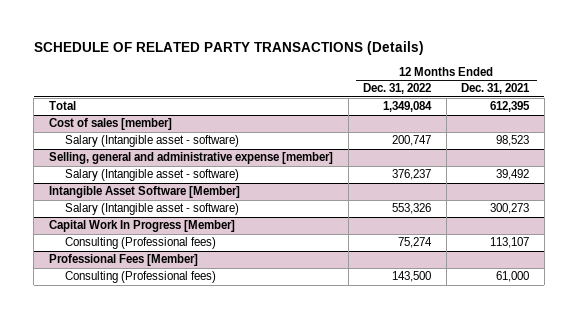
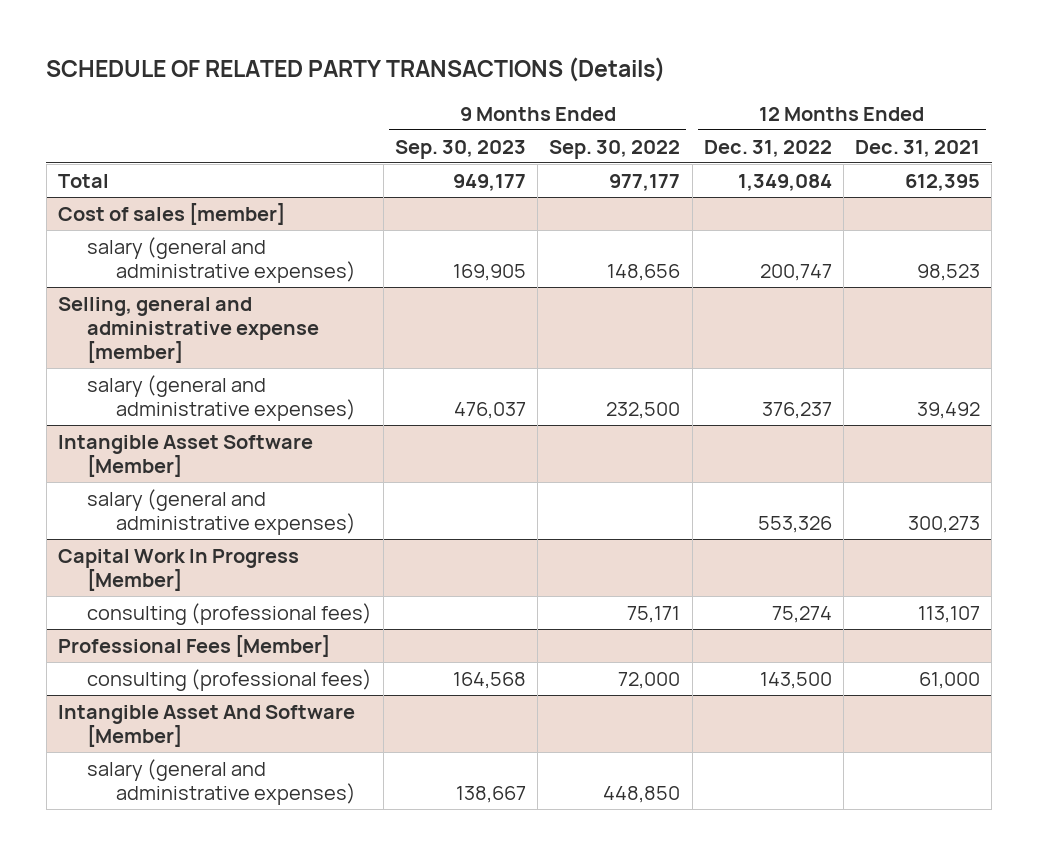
- | 12 Months Ended Dec. 31, 2022 | 12 Months Ended Dec. 31, 2021
+ | 9 Months Ended Sep. 30, 2023 | 9 Months Ended Sep. 30, 2022 | 12 Months Ended Dec. 31, 2022 | 12 Months Ended Dec. 31, 2021
@ Cost of sales [member]
- Salary (Intangible asset - software) | 200,747 | 98,523
+ salary (general and administrative expenses) | 169,905 | 148,656 | 200,747 | 98,523
@ Selling, general and administrative expense [member]
- Salary (Intangible asset - software) | 376,237 | 39,492
+ salary (general and administrative expenses) | 476,037 | 232,500 | 376,237 | 39,492
@ Intangible Asset Software [Member]
- Salary (Intangible asset - software) | 553,326 | 300,273
+ salary (general and administrative expenses) | | | 553,326 | 300,273
@ Capital Work In Progress [Member]
- Consulting (Professional fees) | 75,274 | 113,107
+ consulting (professional fees) | | 75,171 | 75,274 | 113,107
@ Professional Fees [Member]
- Consulting (Professional fees) | 143,500 | 61,000
+ consulting (professional fees) | 164,568 | 72,000 | 143,500 | 61,000
+ Intangible Asset And Software [Member]
+ salary (general and administrative expenses) | 138,667 | 448,850 | |

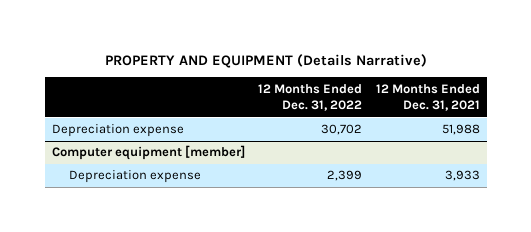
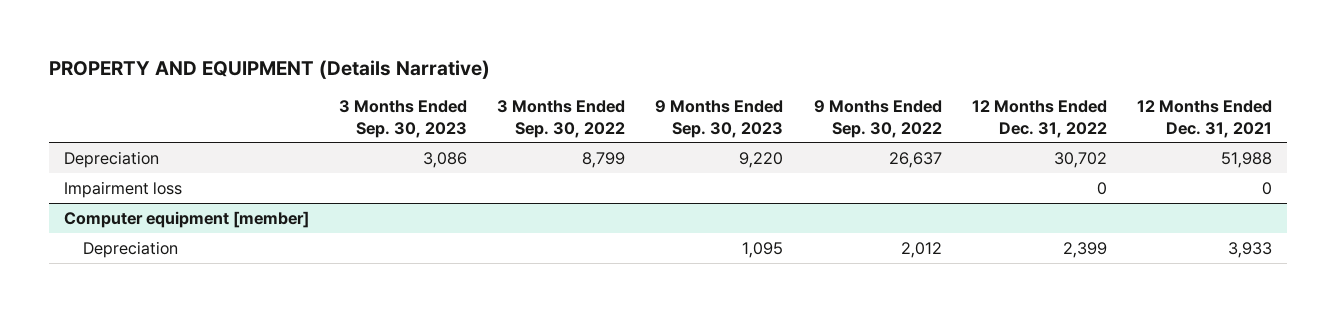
- | 12 Months Ended Dec. 31, 2022 | 12 Months Ended Dec. 31, 2021
+ | 3 Months Ended Sep. 30, 2023 | 3 Months Ended Sep. 30, 2022 | 9 Months Ended Sep. 30, 2023 | 9 Months Ended Sep. 30, 2022 | 12 Months Ended Dec. 31, 2022 | 12 Months Ended Dec. 31, 2021
- Depreciation expense | 30,702 | 51,988
+ Depreciation | 3,086 | 8,799 | 9,220 | 26,637 | 30,702 | 51,988
+ Impairment loss | | | | | 0 | 0
@ Computer equipment [member]
- Depreciation expense | 2,399 | 3,933
+ Depreciation | | | 1,095 | 2,012 | 2,399 | 3,933

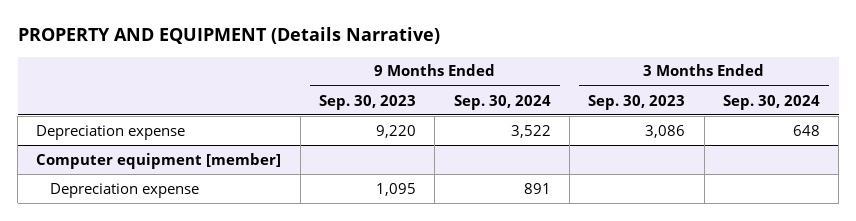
- | 3 Months Ended Sep. 30, 2023 | 3 Months Ended Sep. 30, 2022 | 9 Months Ended Sep. 30, 2023 | 9 Months Ended Sep. 30, 2022 | 12 Months Ended Dec. 31, 2022 | 12 Months Ended Dec. 31, 2021
+ | 9 Months Ended Sep. 30, 2023 | 9 Months Ended Sep. 30, 2024 | 3 Months Ended Sep. 30, 2023 | 3 Months Ended Sep. 30, 2024
- Depreciation | 3,086 | 8,799 | 9,220 | 26,637 | 30,702 | 51,988
- Impairment loss | | | | | 0 | 0
+ Depreciation expense | 9,220 | 3,522 | 3,086 | 648
@ Computer equipment [member]
- Depreciation | | | 1,095 | 2,012 | 2,399 | 3,933
+ Depreciation expense | 1,095 | 891 | |

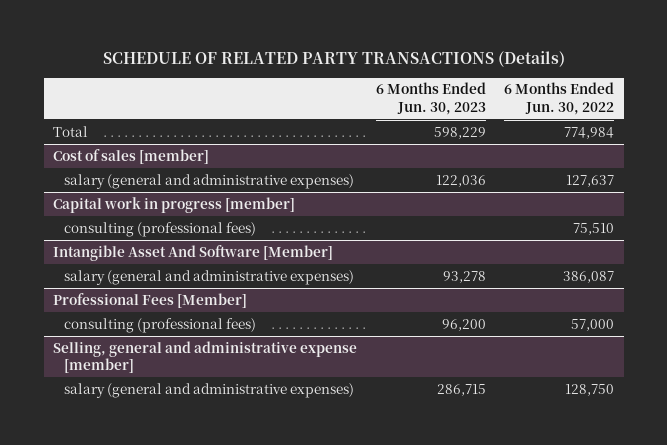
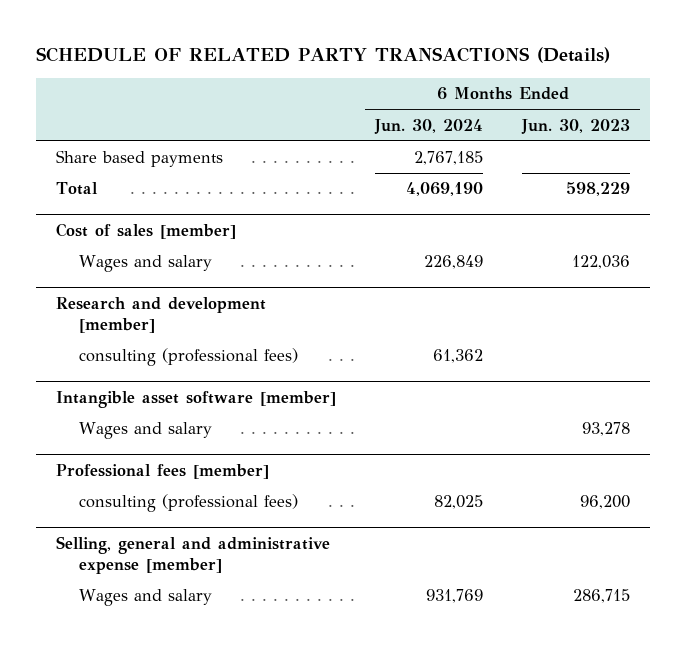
- | 6 Months Ended Jun. 30, 2023 | 6 Months Ended Jun. 30, 2022
+ | 6 Months Ended Jun. 30, 2024 | 6 Months Ended Jun. 30, 2023
+ Share based payments | 2,767,185 |
@ Cost of sales [member]
- salary (general and administrative expenses) | 122,036 | 127,637
- Capital work in progress [member]
@ Cost of sales [member]
+ Wages and salary | 226,849 | 122,036
+ Research and development [member]
- Intangible Asset And Software [Member]
- salary (general and administrative expenses) | 93,278 | 386,087
- Professional Fees [Member]
+ Intangible asset software [member]
+ Wages and salary | | 93,278
+ Professional fees [member]
@ Selling, general and administrative expense [member]
- salary (general and administrative expenses) | 286,715 | 128,750
+ Wages and salary | 931,769 | 286,715

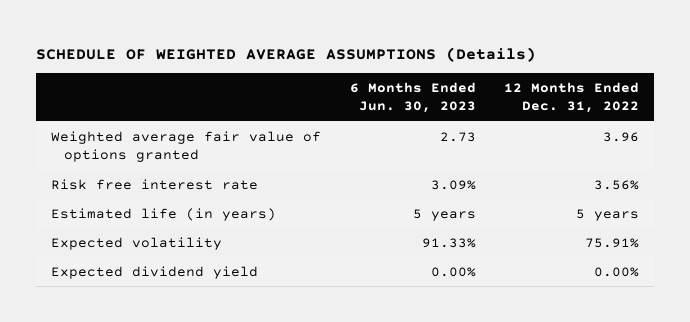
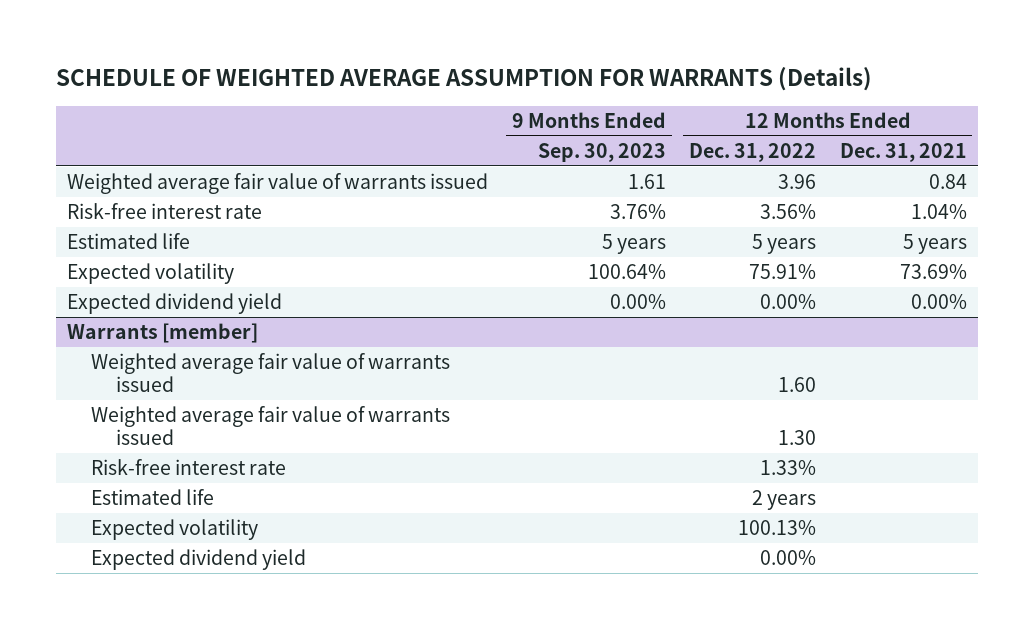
- SCHEDULE OF WEIGHTED AVERAGE ASSUMPTIONS (Details)
+ SCHEDULE OF WEIGHTED AVERAGE ASSUMPTION FOR WARRANTS (Details)
- | 6 Months Ended Jun. 30, 2023 | 12 Months Ended Dec. 31, 2022
+ | 9 Months Ended Sep. 30, 2023 | 12 Months Ended Dec. 31, 2022 | 12 Months Ended Dec. 31, 2021
- Weighted average fair value of options granted | 2.73 | 3.96
- Risk free interest rate | 3.09% | 3.56%
- Estimated life (in years) | 5 years | 5 years
+ Weighted average fair value of warrants issued | 1.61 | 3.96 | 0.84
+ Risk-free interest rate | 3.76% | 3.56% | 1.04%
+ Estimated life | 5 years | 5 years | 5 years
+ Warrants [member]
+ Weighted average fair value of warrants issued | | 1.60 |
+ Weighted average fair value of warrants issued | | 1.30 |
+ Risk-free interest rate | | 1.33% |
+ Estimated life | | 2 years |
+ Expected volatility | | 100.13% |
+ Expected dividend yield | | 0.00% |

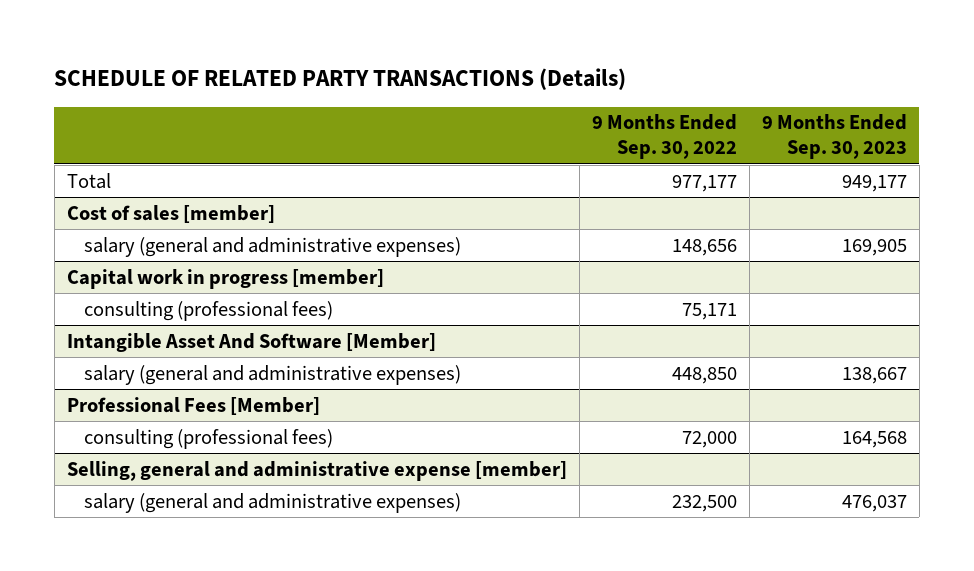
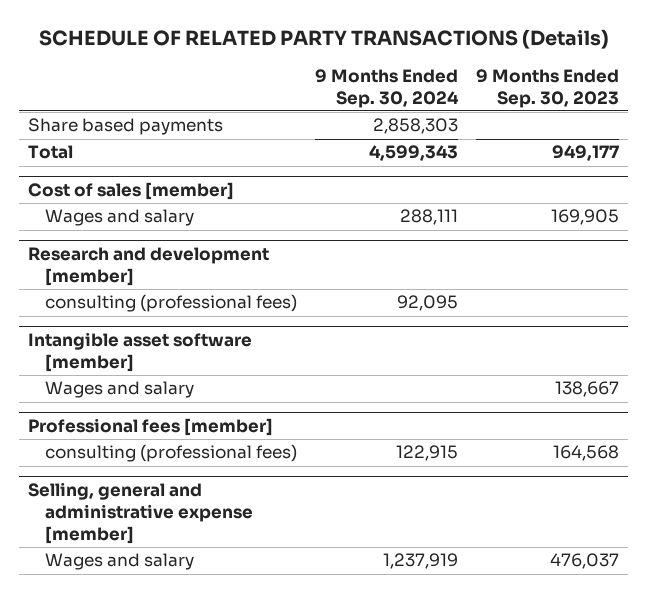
- | 9 Months Ended Sep. 30, 2022 | 9 Months Ended Sep. 30, 2023
+ | 9 Months Ended Sep. 30, 2024 | 9 Months Ended Sep. 30, 2023
+ Share based payments | 2,858,303 |
@ Cost of sales [member]
- salary (general and administrative expenses) | 148,656 | 169,905
- Capital work in progress [member]
@ Cost of sales [member]
+ Wages and salary | 288,111 | 169,905
+ Research and development [member]
- Intangible Asset And Software [Member]
- salary (general and administrative expenses) | 448,850 | 138,667
- Professional Fees [Member]
+ Intangible asset software [member]
+ Wages and salary | | 138,667
+ Professional fees [member]
@ Selling, general and administrative expense [member]
- salary (general and administrative expenses) | 232,500 | 476,037
+ Wages and salary | 1,237,919 | 476,037

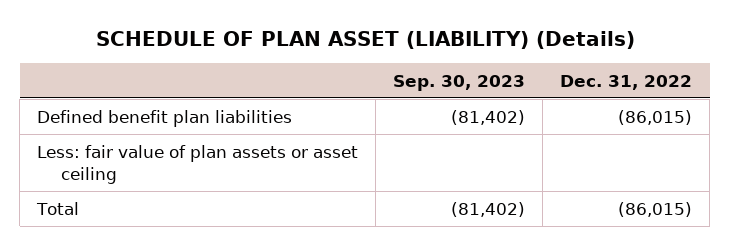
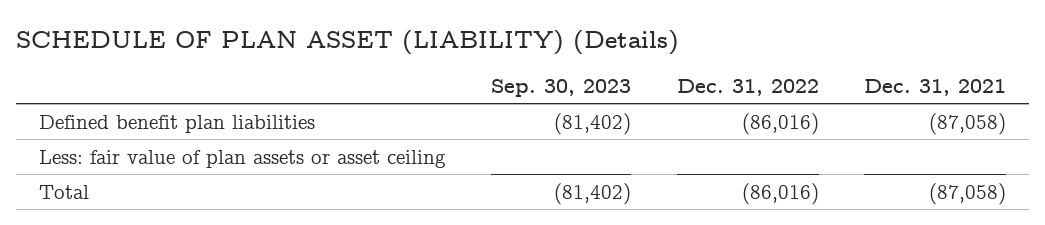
- | Sep. 30, 2023 | Dec. 31, 2022
+ | Sep. 30, 2023 | Dec. 31, 2022 | Dec. 31, 2021
- Defined benefit plan liabilities | (81,402) | (86,015)
+ Defined benefit plan liabilities | (81,402) | (86,016) | (87,058)
- Total | (81,402) | (86,015)
+ Total | (81,402) | (86,016) | (87,058)

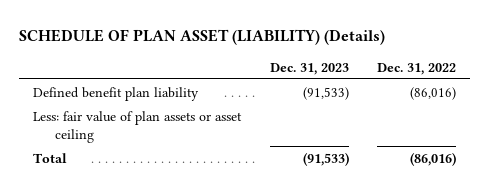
- | Sep. 30, 2023 | Dec. 31, 2022 | Dec. 31, 2021
+ | Dec. 31, 2023 | Dec. 31, 2022
- Defined benefit plan liabilities | (81,402) | (86,016) | (87,058)
+ Defined benefit plan liability | (91,533) | (86,016)

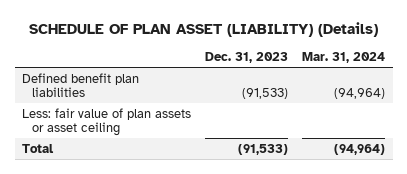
- | Dec. 31, 2023 | Dec. 31, 2022
+ | Dec. 31, 2023 | Mar. 31, 2024
- Defined benefit plan liability | (91,533) | (86,016)
+ Defined benefit plan liabilities | (91,533) | (94,964)

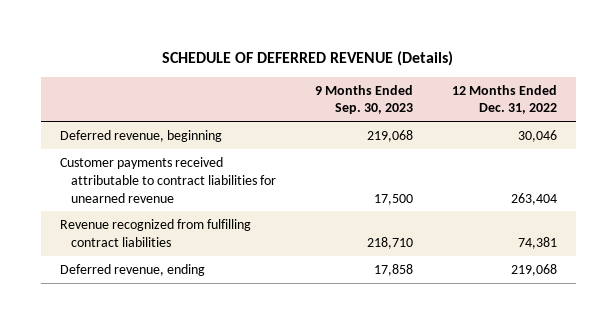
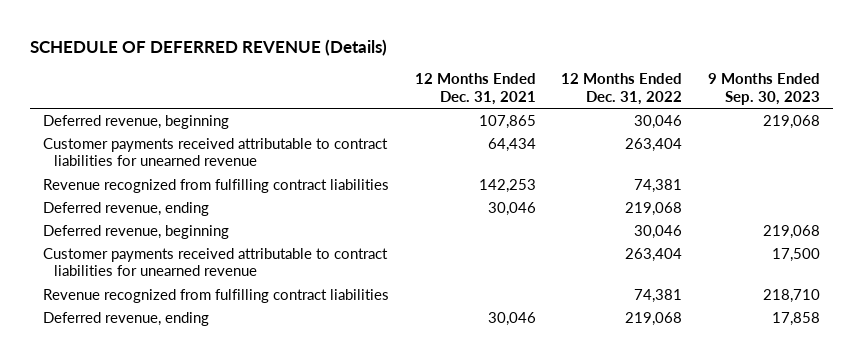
- | 9 Months Ended Sep. 30, 2023 | 12 Months Ended Dec. 31, 2022
+ | 12 Months Ended Dec. 31, 2021 | 12 Months Ended Dec. 31, 2022 | 9 Months Ended Sep. 30, 2023
+ Customer payments received attributable to contract liabilities for unearned revenue | 64,434 | 263,404 |
+ Revenue recognized from fulfilling contract liabilities | 142,253 | 74,381 |
+ Deferred revenue, ending | 30,046 | 219,068 |
+ Deferred revenue, beginning | | 30,046 | 219,068

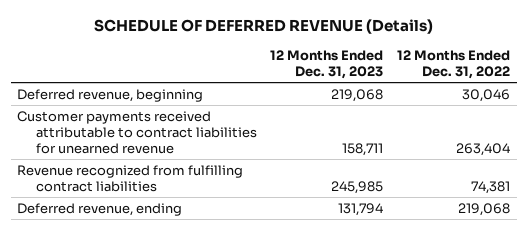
- | 12 Months Ended Dec. 31, 2021 | 12 Months Ended Dec. 31, 2022 | 9 Months Ended Sep. 30, 2023
+ | 12 Months Ended Dec. 31, 2023 | 12 Months Ended Dec. 31, 2022
- Deferred revenue, beginning | | 30,046 | 219,068
- Customer payments received attributable to contract liabilities for unearned revenue | | 263,404 | 17,500
- Revenue recognized from fulfilling contract liabilities | | 74,381 | 218,710
- Deferred revenue, ending | 30,046 | 219,068 | 17,858

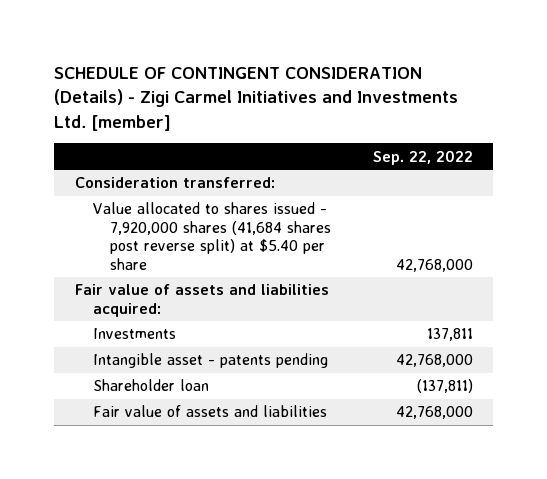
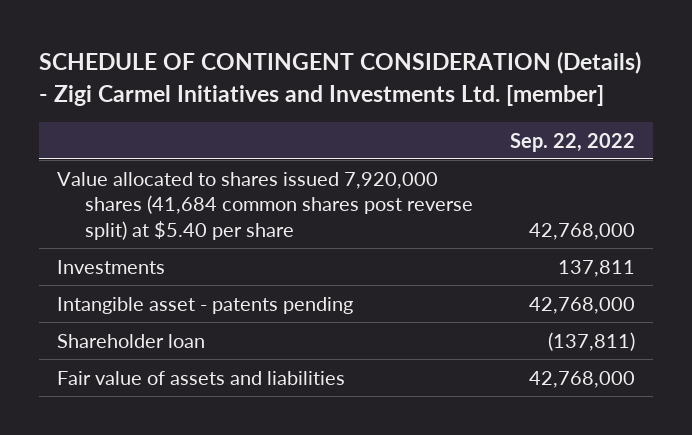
- Consideration transferred:
- Value allocated to shares issued - 7,920,000 shares (41,684 shares post reverse split) at $5.40 per share | 42,768,000
- Fair value of assets and liabilities acquired:
+ Value allocated to shares issued 7,920,000 shares (41,684 common shares post reverse split) at $5.40 per share | 42,768,000

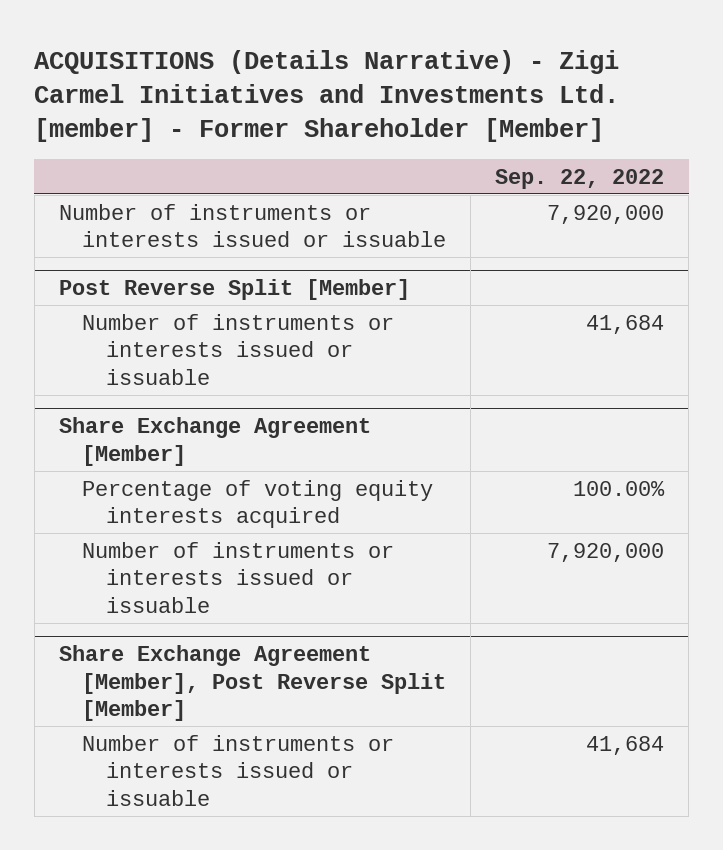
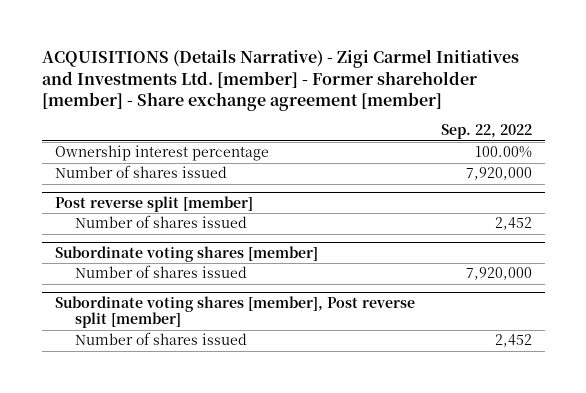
- ACQUISITIONS (Details Narrative) - Zigi Carmel Initiatives and Investments Ltd. [member] - Former Shareholder [Member]
+ ACQUISITIONS (Details Narrative) - Zigi Carmel Initiatives and Investments Ltd. [member] - Former shareholder [member] - Share exchange agreement [member]
- Number of instruments or interests issued or issuable | 7,920,000
- Post Reverse Split [Member]
- Number of instruments or interests issued or issuable | 41,684
- Share Exchange Agreement [Member]
- Percentage of voting equity interests acquired | 100.00%
- Number of instruments or interests issued or issuable | 7,920,000
- Share Exchange Agreement [Member], Post Reverse Split [Member]
- Number of instruments or interests issued or issuable | 41,684
+ Ownership interest percentage | 100.00%
+ Number of shares issued | 7,920,000
+ Post reverse split [member]
+ Number of shares issued | 2,452
+ Subordinate voting shares [member]
+ Number of shares issued | 7,920,000
+ Subordinate voting shares [member], Post reverse split [member]
+ Number of shares issued | 2,452

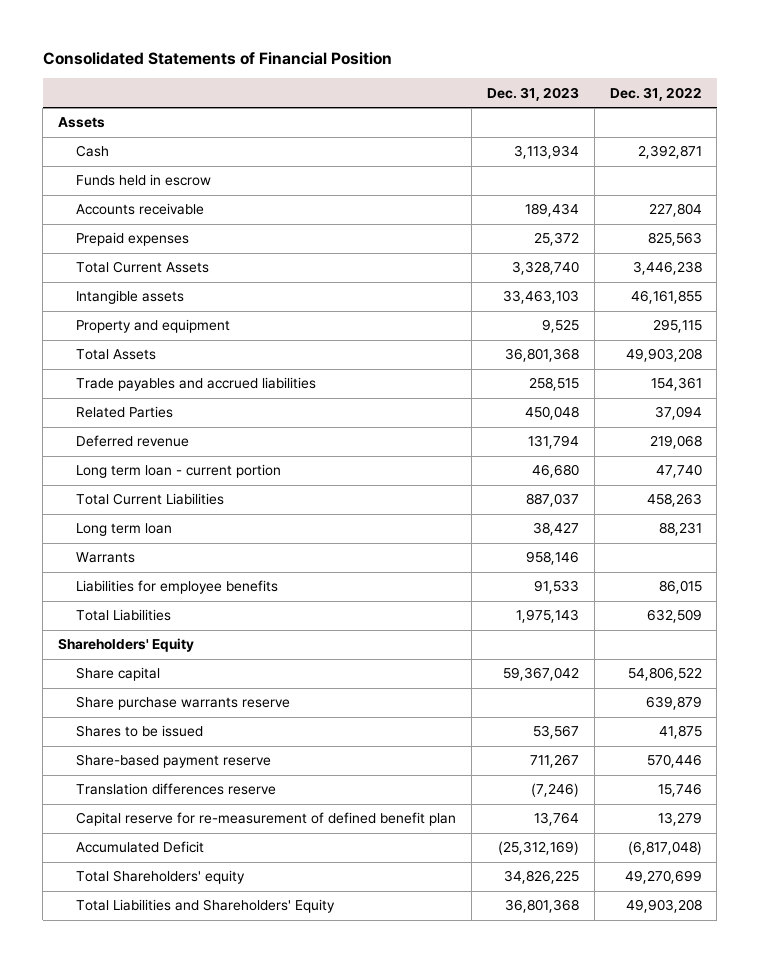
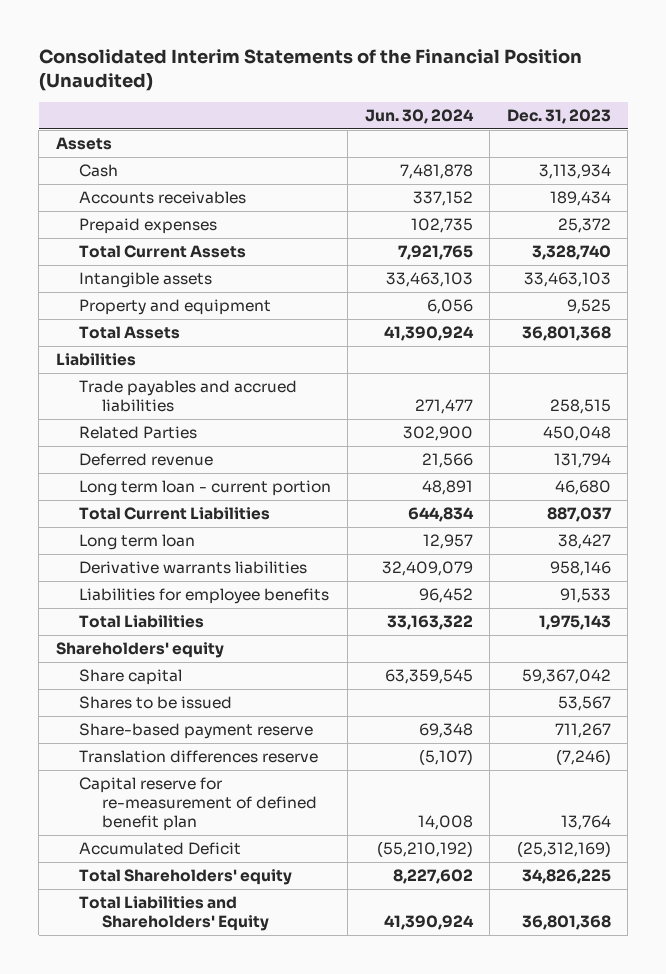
- Consolidated Statements of Financial Position
+ Consolidated Interim Statements of the Financial Position (Unaudited)
- | Dec. 31, 2023 | Dec. 31, 2022
+ | Jun. 30, 2024 | Dec. 31, 2023
- Funds held in escrow
- Accounts receivable | 189,434 | 227,804
+ Accounts receivables | 337,152 | 189,434
+ Liabilities
- Warrants | 958,146 |
+ Derivative warrants liabilities | 32,409,079 | 958,146
- Shareholders' Equity
+ Shareholders' equity
- Share purchase warrants reserve | | 639,879

